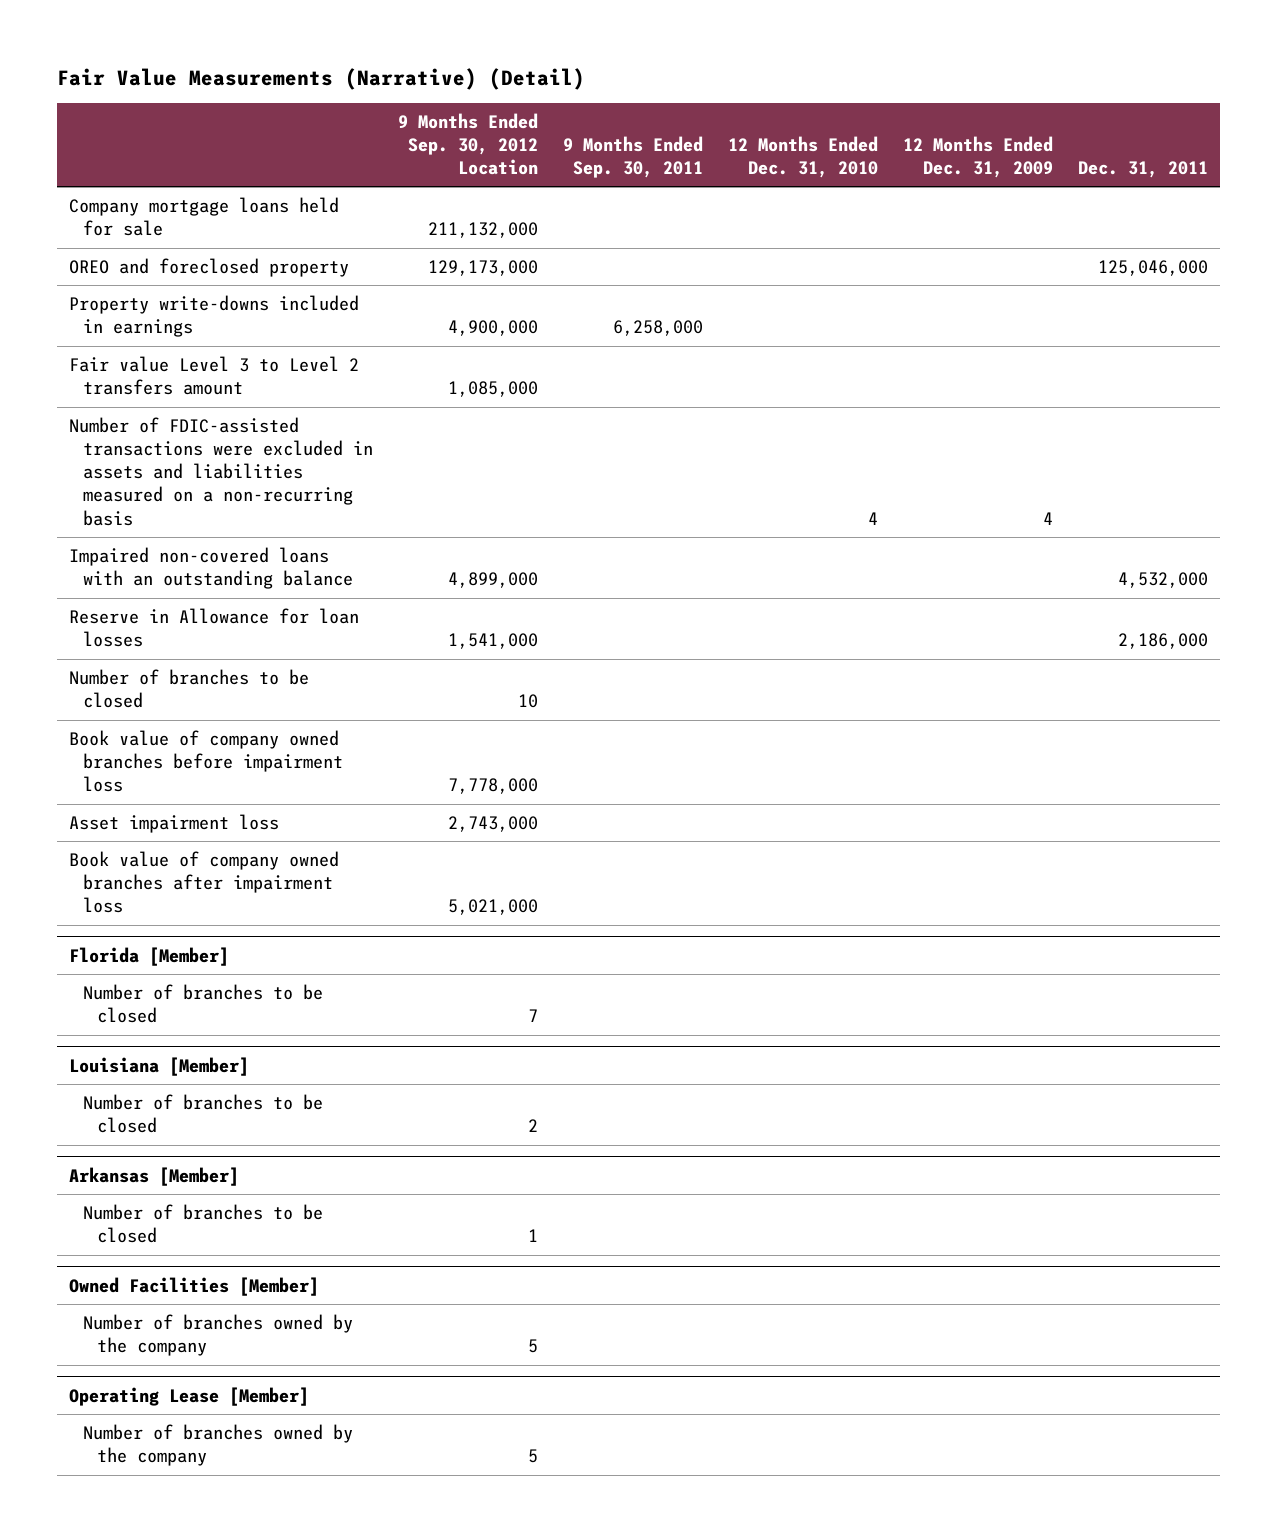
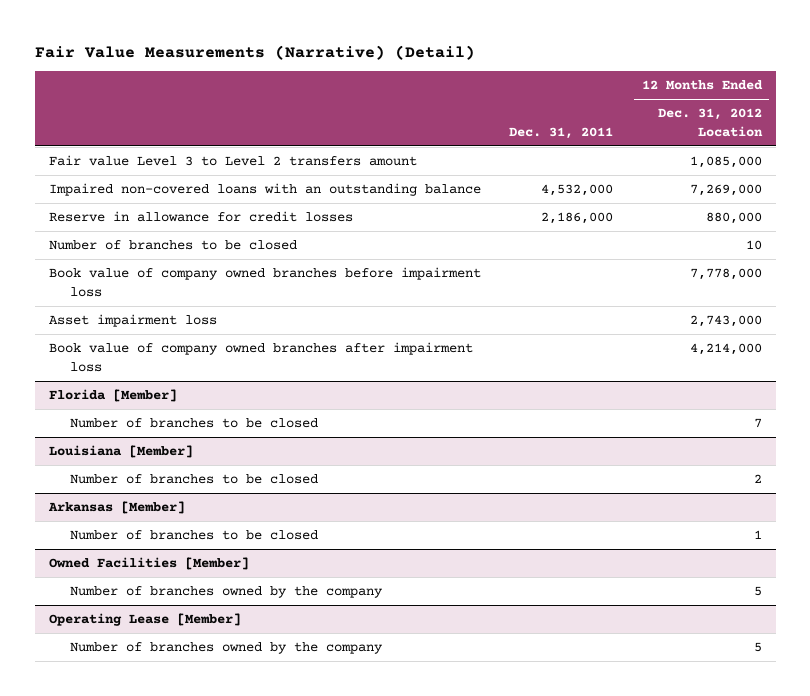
- | 9 Months Ended Sep. 30, 2012 Location | 9 Months Ended Sep. 30, 2011 | 12 Months Ended Dec. 31, 2010 | 12 Months Ended Dec. 31, 2009 | Dec. 31, 2011
+ | Dec. 31, 2011 | 12 Months Ended Dec. 31, 2012 Location
- Company mortgage loans held for sale | 211,132,000 | | | |
- OREO and foreclosed property | 129,173,000 | | | | 125,046,000
- Property write-downs included in earnings | 4,900,000 | 6,258,000 | | |
- Number of FDIC-assisted transactions were excluded in assets and liabilities measured on a non-recurring basis | | | 4 | 4 |
- Reserve in Allowance for loan losses | 1,541,000 | | | | 2,186,000
+ Reserve in allowance for credit losses | 2,186,000 | 880,000

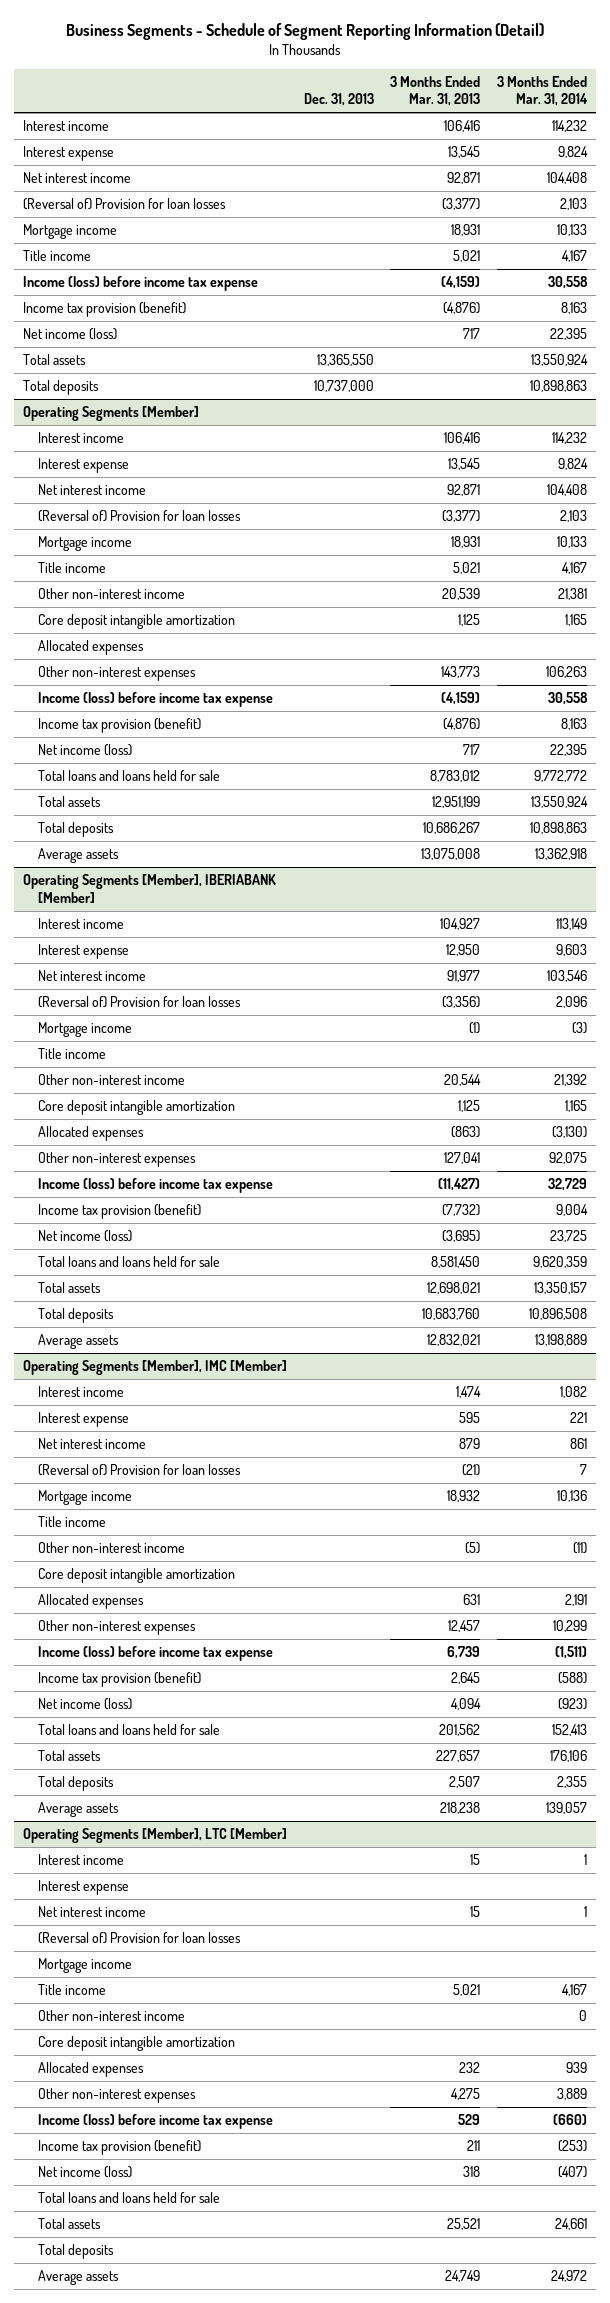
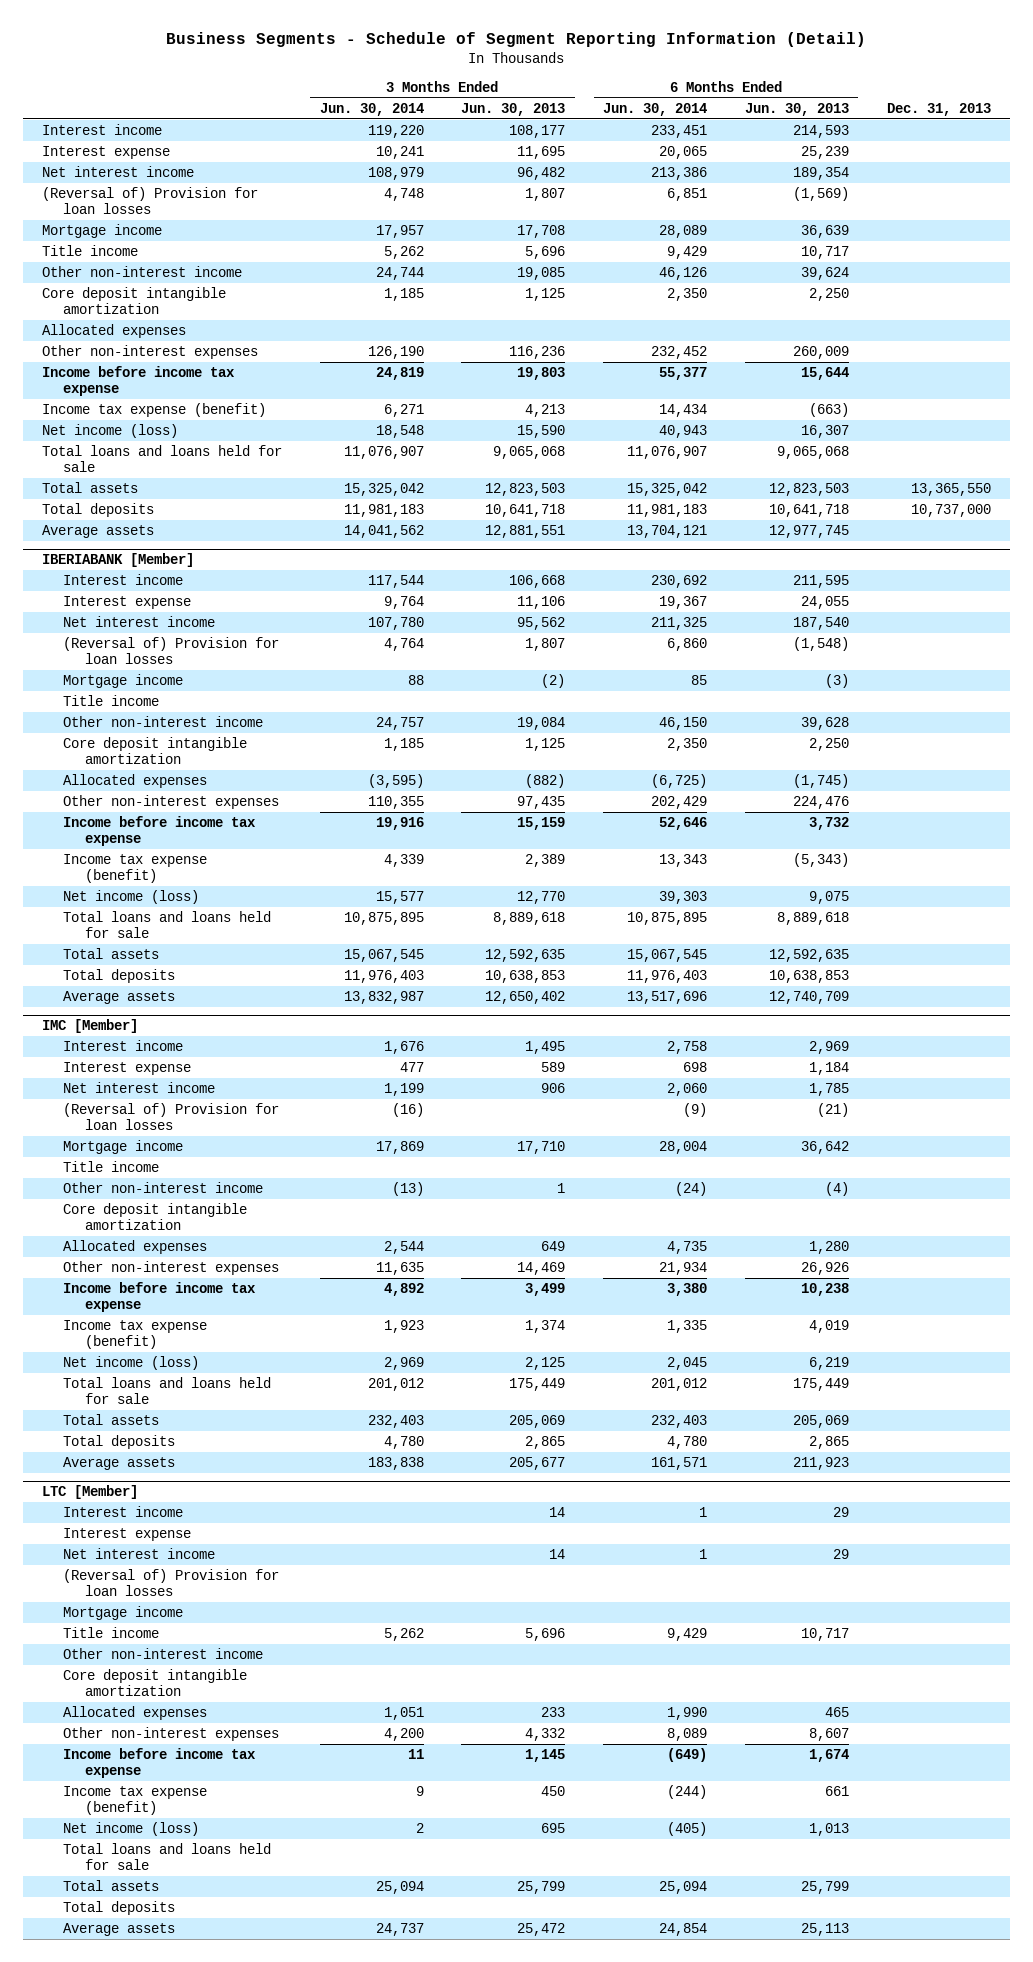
- | Dec. 31, 2013 | 3 Months Ended Mar. 31, 2013 | 3 Months Ended Mar. 31, 2014
+ | 3 Months Ended Jun. 30, 2014 | 3 Months Ended Jun. 30, 2013 | 6 Months Ended Jun. 30, 2014 | 6 Months Ended Jun. 30, 2013 | Dec. 31, 2013
- Income (loss) before income tax expense | | (4,159) | 30,558
- Income tax provision (benefit) | | (4,876) | 8,163
+ Other non-interest income | 24,744 | 19,085 | 46,126 | 39,624 |
+ Core deposit intangible amortization | 1,185 | 1,125 | 2,350 | 2,250 |
+ Allocated expenses
+ Other non-interest expenses | 126,190 | 116,236 | 232,452 | 260,009 |
+ Income before income tax expense | 24,819 | 19,803 | 55,377 | 15,644 |
+ Income tax expense (benefit) | 6,271 | 4,213 | 14,434 | (663) |
+ Total loans and loans held for sale | 11,076,907 | 9,065,068 | 11,076,907 | 9,065,068 |
- Operating Segments [Member]
- Interest income | | 106,416 | 114,232
- Interest expense | | 13,545 | 9,824
- Net interest income | | 92,871 | 104,408
- (Reversal of) Provision for loan losses | | (3,377) | 2,103
- Mortgage income | | 18,931 | 10,133
- Title income | | 5,021 | 4,167
- Other non-interest income | | 20,539 | 21,381
- Core deposit intangible amortization | | 1,125 | 1,165
- Allocated expenses
- Other non-interest expenses | | 143,773 | 106,263
- Income (loss) before income tax expense | | (4,159) | 30,558
- Income tax provision (benefit) | | (4,876) | 8,163
- Net income (loss) | | 717 | 22,395
- Total loans and loans held for sale | | 8,783,012 | 9,772,772
- Total assets | | 12,951,199 | 13,550,924
- Total deposits | | 10,686,267 | 10,898,863
- Average assets | | 13,075,008 | 13,362,918
- Operating Segments [Member], IBERIABANK [Member]
+ Average assets | 14,041,562 | 12,881,551 | 13,704,121 | 12,977,745 |
+ IBERIABANK [Member]
- Income (loss) before income tax expense | | (11,427) | 32,729
- Income tax provision (benefit) | | (7,732) | 9,004
+ Income before income tax expense | 19,916 | 15,159 | 52,646 | 3,732 |
+ Income tax expense (benefit) | 4,339 | 2,389 | 13,343 | (5,343) |
- Operating Segments [Member], IMC [Member]
+ IMC [Member]
- Income (loss) before income tax expense | | 6,739 | (1,511)
- Income tax provision (benefit) | | 2,645 | (588)
+ Income before income tax expense | 4,892 | 3,499 | 3,380 | 10,238 |
+ Income tax expense (benefit) | 1,923 | 1,374 | 1,335 | 4,019 |
- Operating Segments [Member], LTC [Member]
+ LTC [Member]
- Income (loss) before income tax expense | | 529 | (660)
- Income tax provision (benefit) | | 211 | (253)
+ Income before income tax expense | 11 | 1,145 | (649) | 1,674 |
+ Income tax expense (benefit) | 9 | 450 | (244) | 661 |

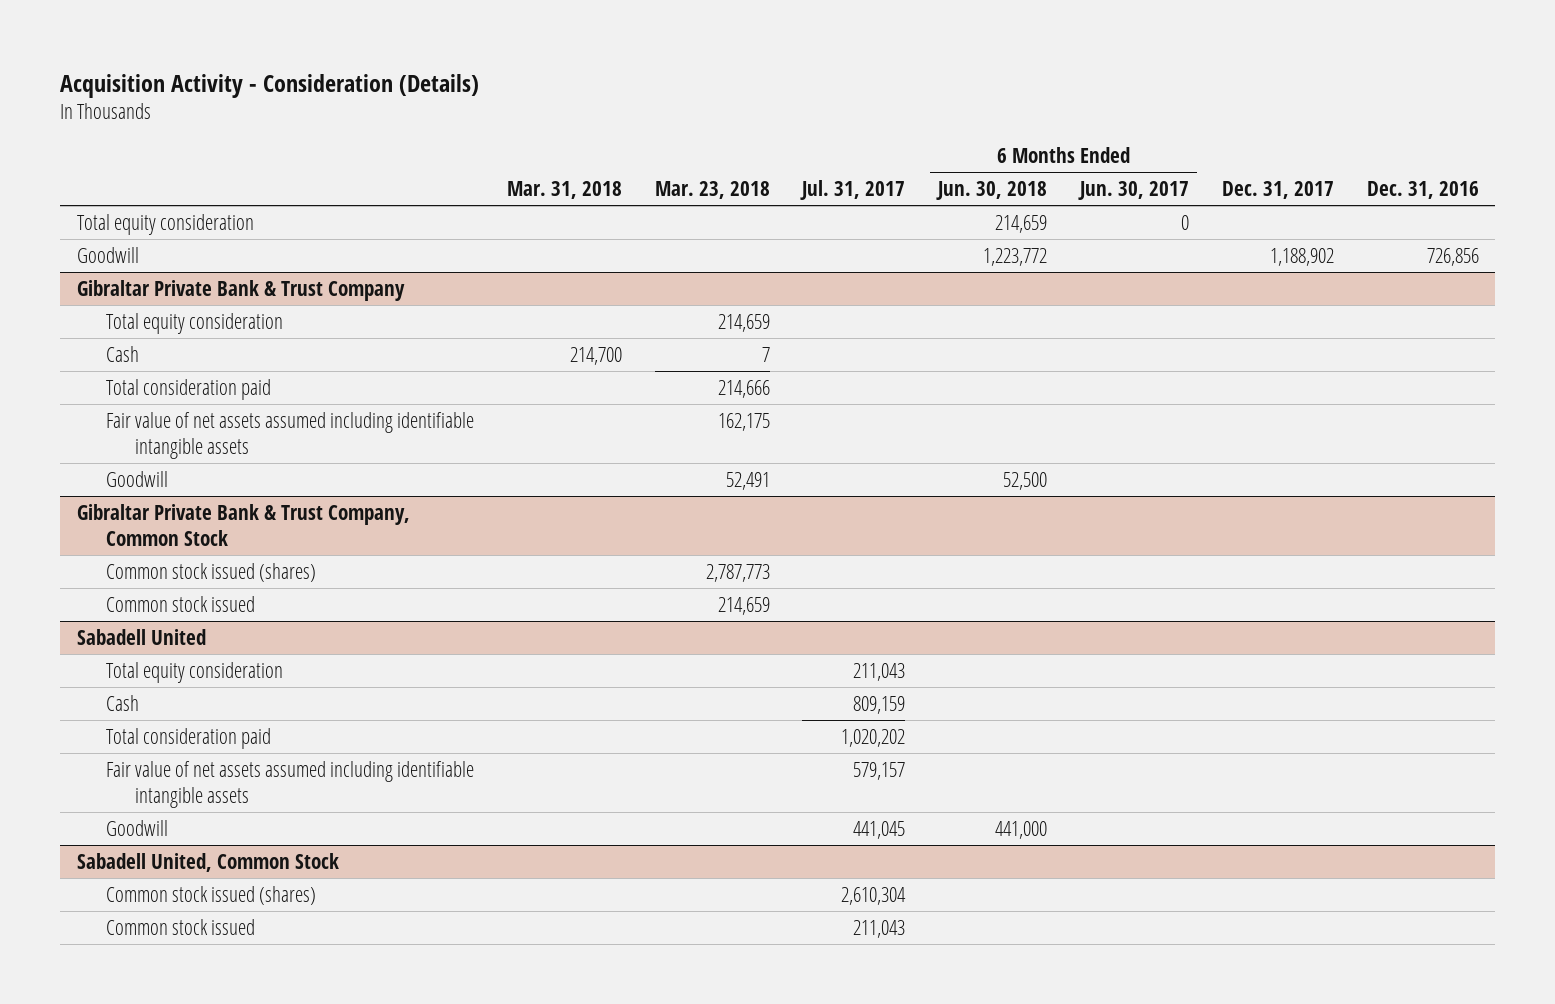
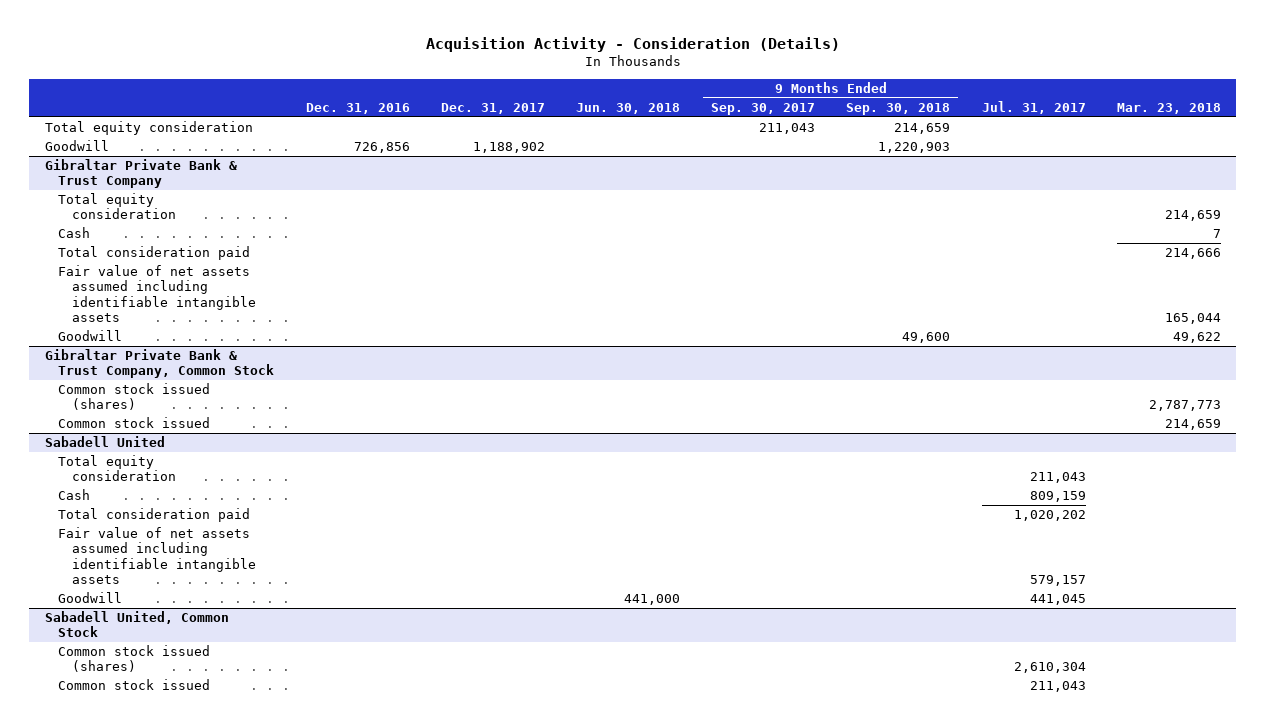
- | Mar. 31, 2018 | Mar. 23, 2018 | Jul. 31, 2017 | 6 Months Ended Jun. 30, 2018 | 6 Months Ended Jun. 30, 2017 | Dec. 31, 2017 | Dec. 31, 2016
+ | Dec. 31, 2016 | Dec. 31, 2017 | Jun. 30, 2018 | 9 Months Ended Sep. 30, 2017 | 9 Months Ended Sep. 30, 2018 | Jul. 31, 2017 | Mar. 23, 2018
@ Gibraltar Private Bank & Trust Company
- Fair value of net assets assumed including identifiable intangible assets | | 162,175 | | | | |
- Goodwill | | 52,491 | | 52,500 | | |
+ Fair value of net assets assumed including identifiable intangible assets | | | | | | | 165,044
+ Goodwill | | | | | 49,600 | | 49,622

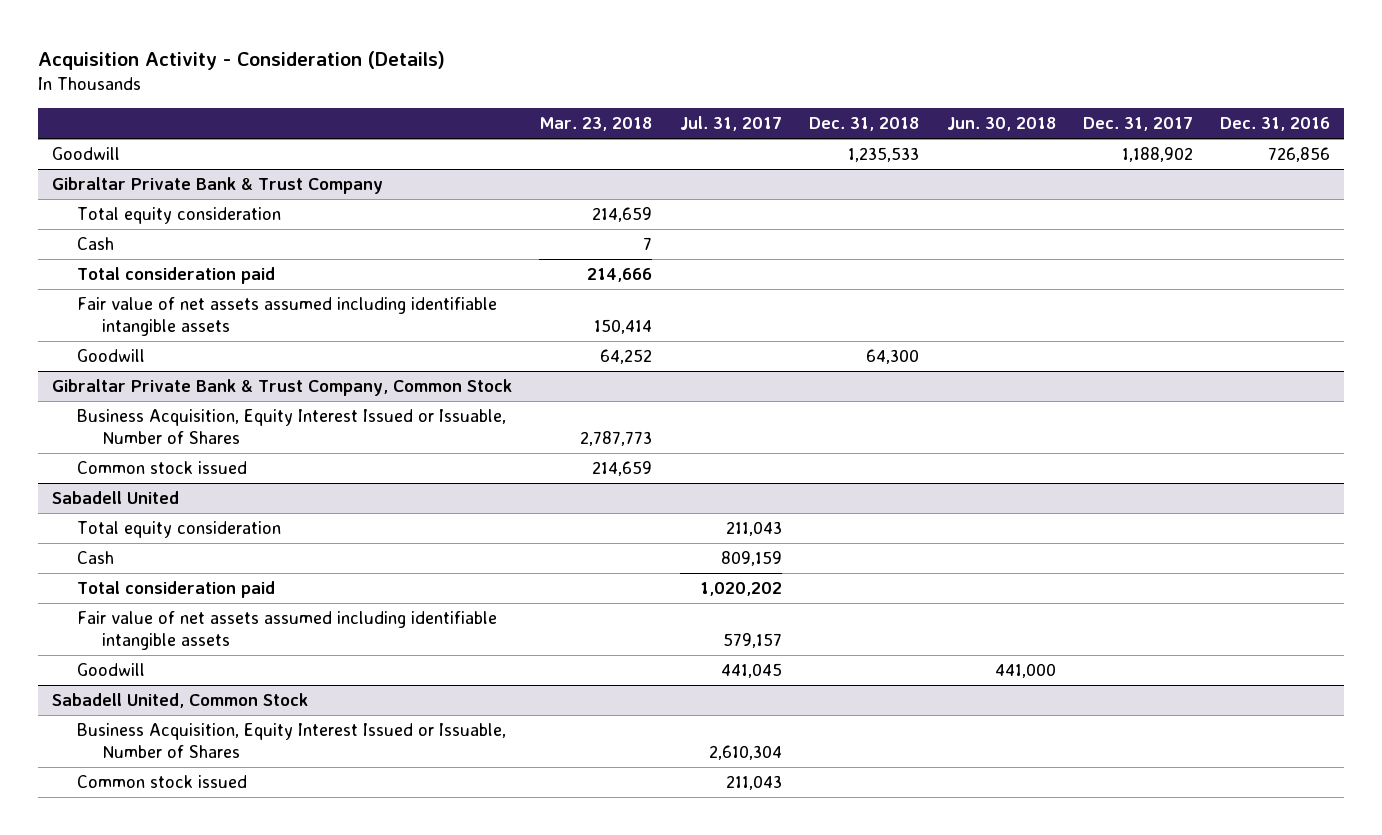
- | Dec. 31, 2016 | Dec. 31, 2017 | Jun. 30, 2018 | 9 Months Ended Sep. 30, 2017 | 9 Months Ended Sep. 30, 2018 | Jul. 31, 2017 | Mar. 23, 2018
+ | Mar. 23, 2018 | Jul. 31, 2017 | Dec. 31, 2018 | Jun. 30, 2018 | Dec. 31, 2017 | Dec. 31, 2016
- Total equity consideration | | | | 211,043 | 214,659 | |
@ Gibraltar Private Bank & Trust Company
- Fair value of net assets assumed including identifiable intangible assets | | | | | | | 165,044
- Goodwill | | | | | 49,600 | | 49,622
+ Fair value of net assets assumed including identifiable intangible assets | 150,414 | | | | |
+ Goodwill | 64,252 | | 64,300 | | |
@ Gibraltar Private Bank & Trust Company, Common Stock
- Common stock issued (shares) | | | | | | | 2,787,773
+ Business Acquisition, Equity Interest Issued or Issuable, Number of Shares | 2,787,773 | | | | |
@ Sabadell United, Common Stock
- Common stock issued (shares) | | | | | | 2,610,304 |
+ Business Acquisition, Equity Interest Issued or Issuable, Number of Shares | | 2,610,304 | | | |

